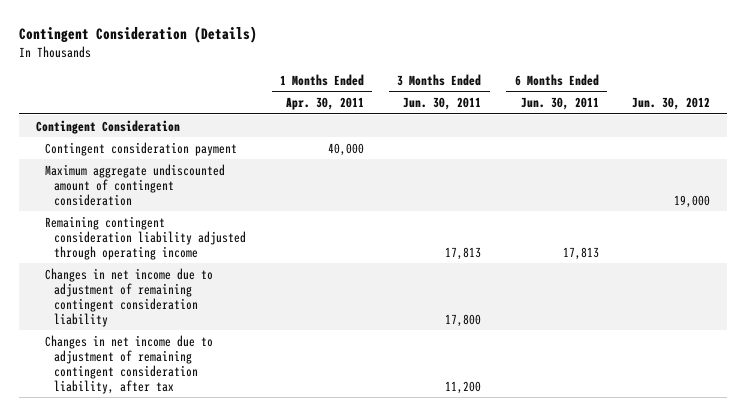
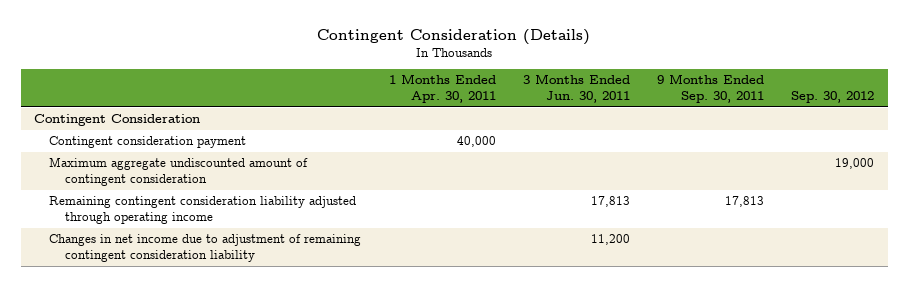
- | 1 Months Ended Apr. 30, 2011 | 3 Months Ended Jun. 30, 2011 | 6 Months Ended Jun. 30, 2011 | Jun. 30, 2012
+ | 1 Months Ended Apr. 30, 2011 | 3 Months Ended Jun. 30, 2011 | 9 Months Ended Sep. 30, 2011 | Sep. 30, 2012
- Changes in net income due to adjustment of remaining contingent consideration liability | | 17,800 | |
- Changes in net income due to adjustment of remaining contingent consideration liability, after tax | | 11,200 | |
+ Changes in net income due to adjustment of remaining contingent consideration liability | | 11,200 | |

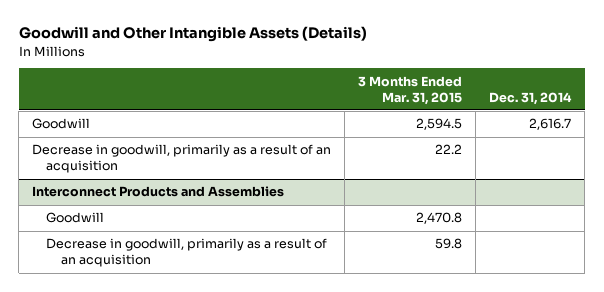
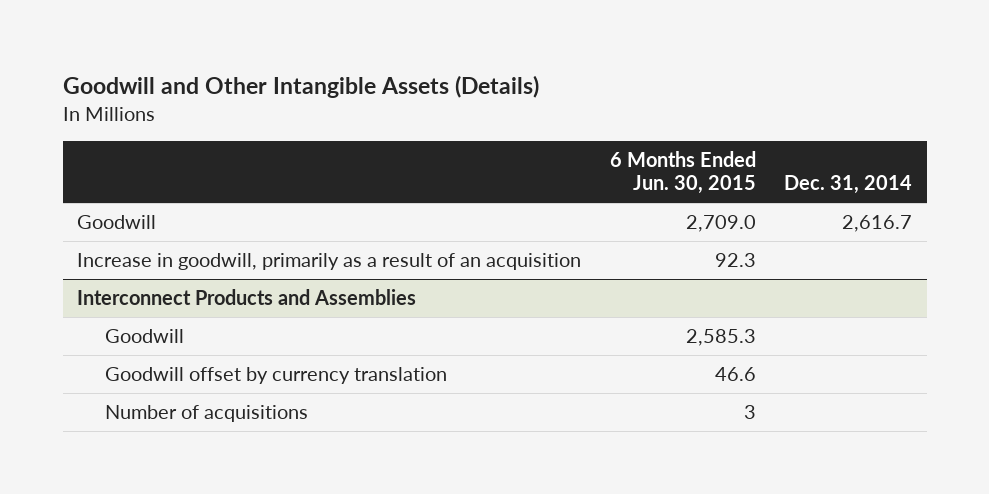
- | 3 Months Ended Mar. 31, 2015 | Dec. 31, 2014
+ | 6 Months Ended Jun. 30, 2015 | Dec. 31, 2014
- Decrease in goodwill, primarily as a result of an acquisition | 22.2 |
+ Increase in goodwill, primarily as a result of an acquisition | 92.3 |
@ Interconnect Products and Assemblies
- Decrease in goodwill, primarily as a result of an acquisition | 59.8 |
+ Goodwill offset by currency translation | 46.6 |
+ Number of acquisitions | 3 |

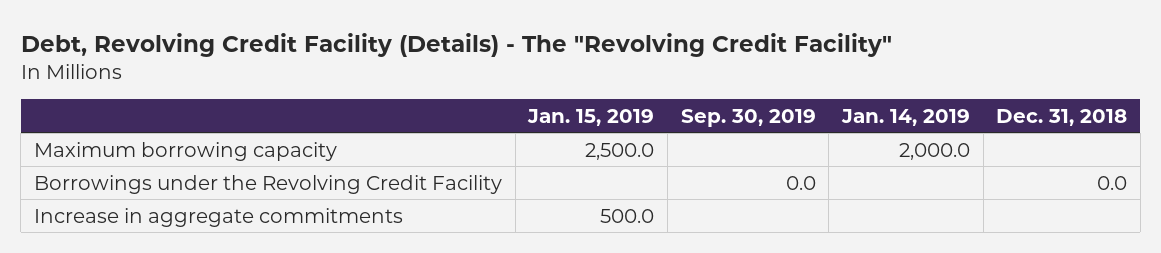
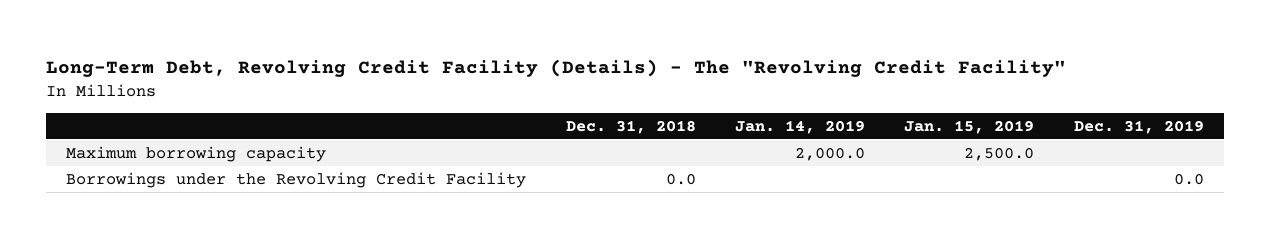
- Debt, Revolving Credit Facility (Details) - The "Revolving Credit Facility"
+ Long-Term Debt, Revolving Credit Facility (Details) - The "Revolving Credit Facility"
- | Jan. 15, 2019 | Sep. 30, 2019 | Jan. 14, 2019 | Dec. 31, 2018
+ | Dec. 31, 2018 | Jan. 14, 2019 | Jan. 15, 2019 | Dec. 31, 2019
- Increase in aggregate commitments | 500.0 | | |

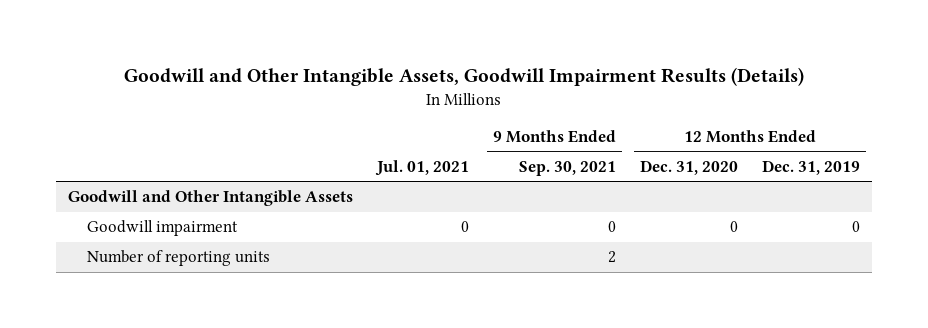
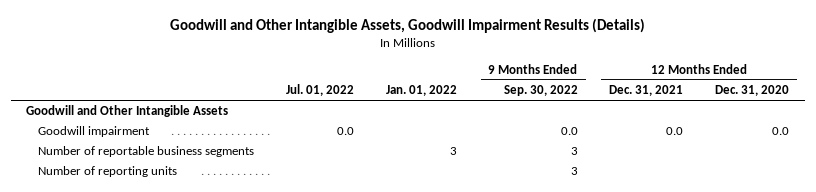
- | Jul. 01, 2021 | 9 Months Ended Sep. 30, 2021 | 12 Months Ended Dec. 31, 2020 | 12 Months Ended Dec. 31, 2019
+ | Jul. 01, 2022 | Jan. 01, 2022 | 9 Months Ended Sep. 30, 2022 | 12 Months Ended Dec. 31, 2021 | 12 Months Ended Dec. 31, 2020
- Goodwill impairment | 0 | 0 | 0 | 0
+ Goodwill impairment | 0.0 | | 0.0 | 0.0 | 0.0
+ Number of reportable business segments | | 3 | 3 | |

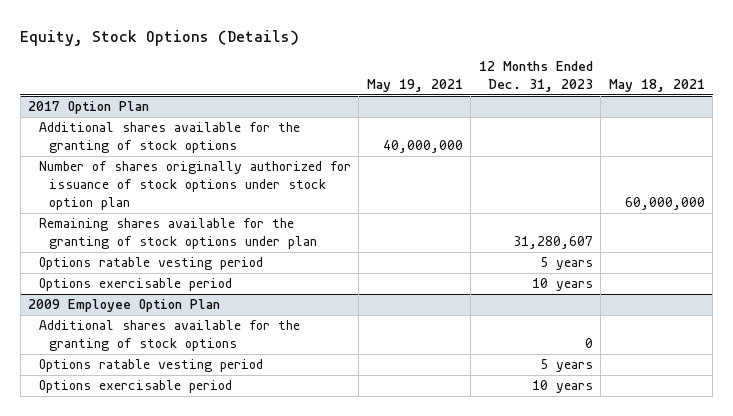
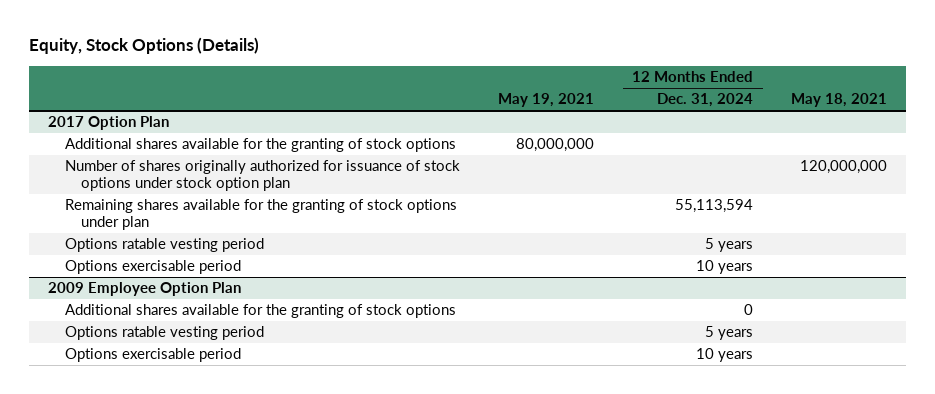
- | May 19, 2021 | 12 Months Ended Dec. 31, 2023 | May 18, 2021
+ | May 19, 2021 | 12 Months Ended Dec. 31, 2024 | May 18, 2021
@ 2017 Option Plan
- Additional shares available for the granting of stock options | 40,000,000 | |
- Number of shares originally authorized for issuance of stock options under stock option plan | | | 60,000,000
+ Additional shares available for the granting of stock options | 80,000,000 | |
+ Number of shares originally authorized for issuance of stock options under stock option plan | | | 120,000,000

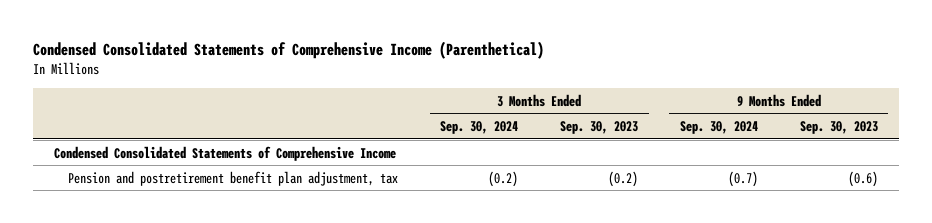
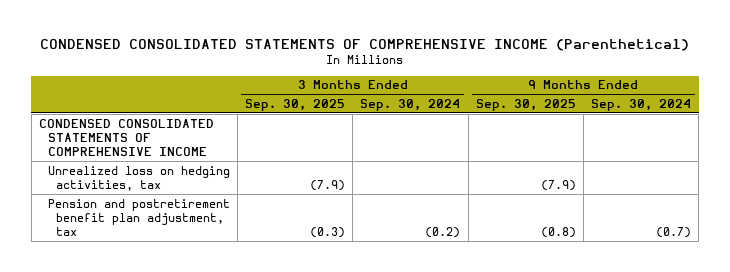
- Condensed Consolidated Statements of Comprehensive Income (Parenthetical)
+ CONDENSED CONSOLIDATED STATEMENTS OF COMPREHENSIVE INCOME (Parenthetical)
- | 3 Months Ended Sep. 30, 2024 | 3 Months Ended Sep. 30, 2023 | 9 Months Ended Sep. 30, 2024 | 9 Months Ended Sep. 30, 2023
+ | 3 Months Ended Sep. 30, 2025 | 3 Months Ended Sep. 30, 2024 | 9 Months Ended Sep. 30, 2025 | 9 Months Ended Sep. 30, 2024
- Condensed Consolidated Statements of Comprehensive Income
+ CONDENSED CONSOLIDATED STATEMENTS OF COMPREHENSIVE INCOME
+ Unrealized loss on hedging activities, tax | (7.9) | | (7.9) |

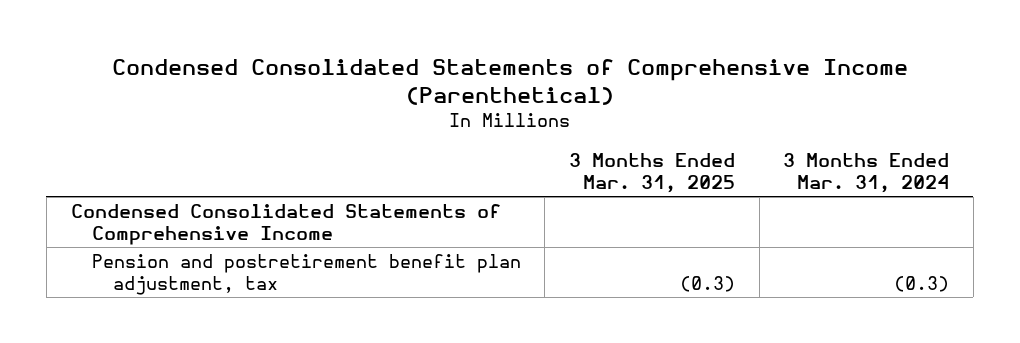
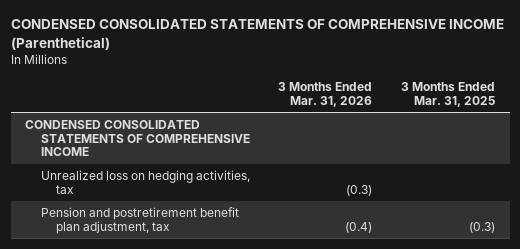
- Condensed Consolidated Statements of Comprehensive Income (Parenthetical)
+ CONDENSED CONSOLIDATED STATEMENTS OF COMPREHENSIVE INCOME (Parenthetical)
- | 3 Months Ended Mar. 31, 2025 | 3 Months Ended Mar. 31, 2024
+ | 3 Months Ended Mar. 31, 2026 | 3 Months Ended Mar. 31, 2025
- Condensed Consolidated Statements of Comprehensive Income
+ CONDENSED CONSOLIDATED STATEMENTS OF COMPREHENSIVE INCOME
+ Unrealized loss on hedging activities, tax | (0.3) |

